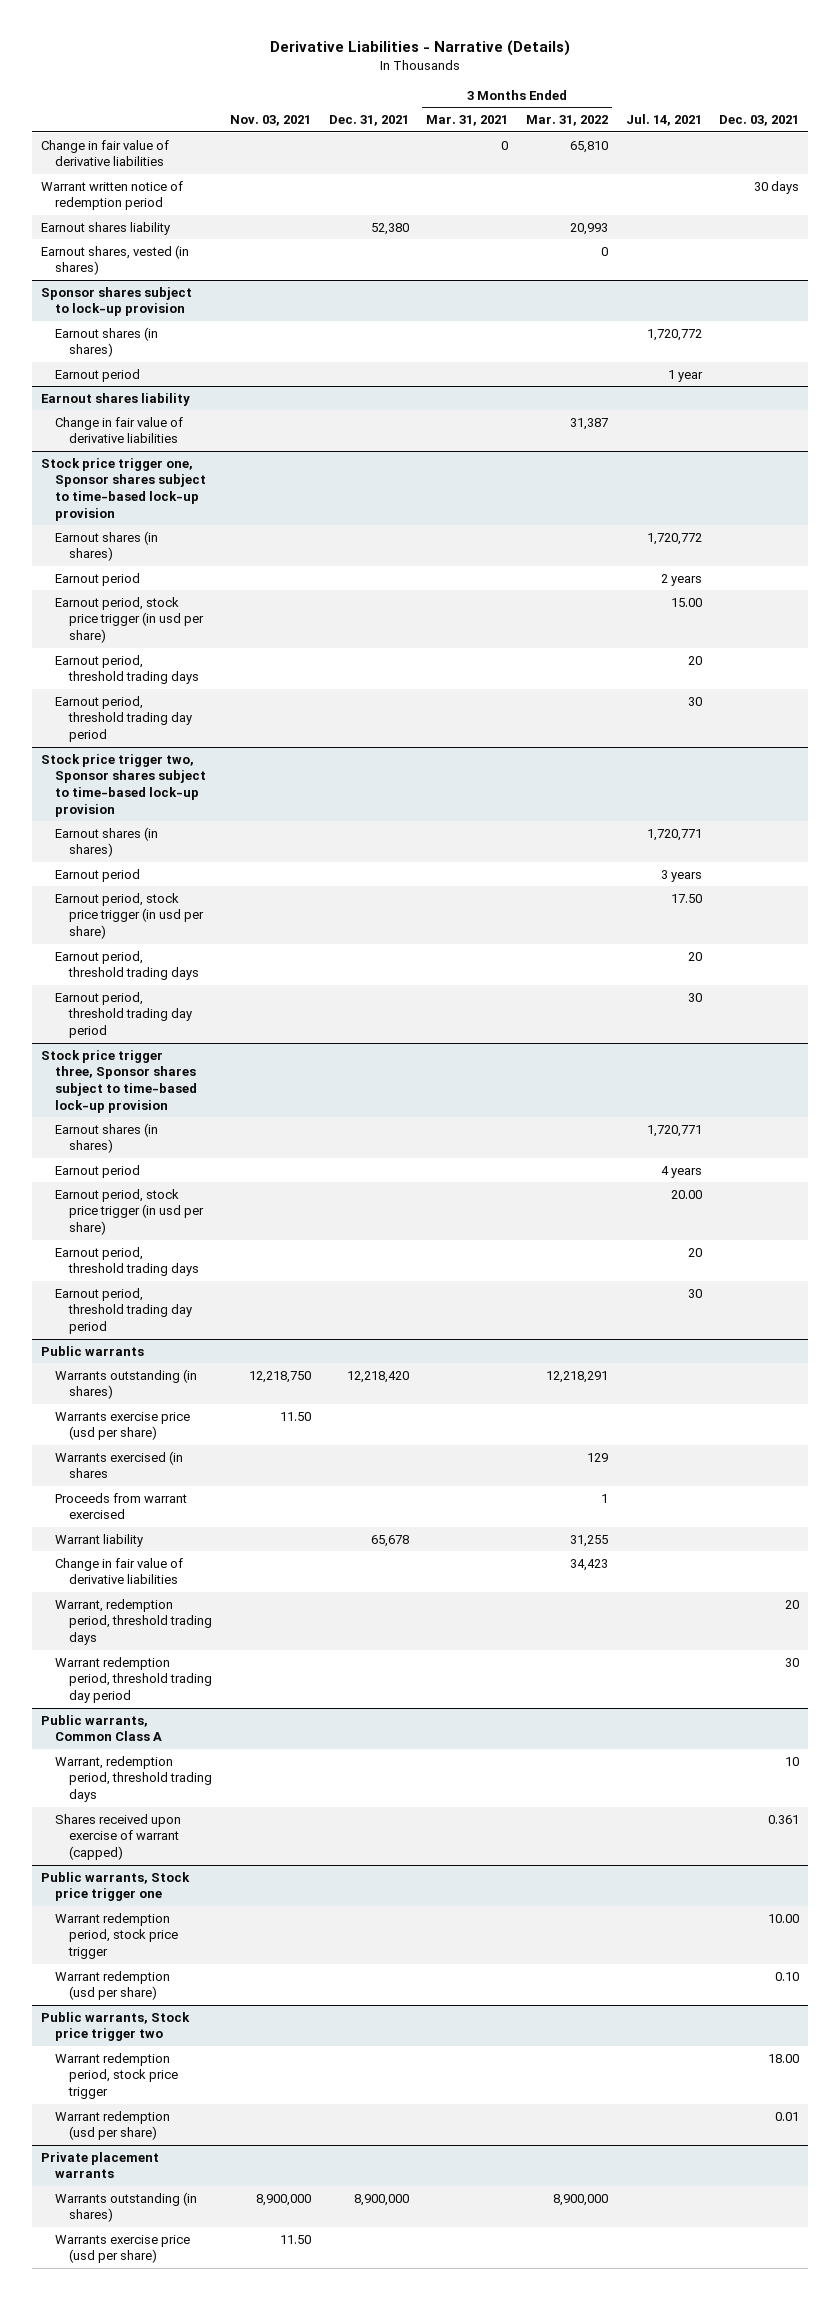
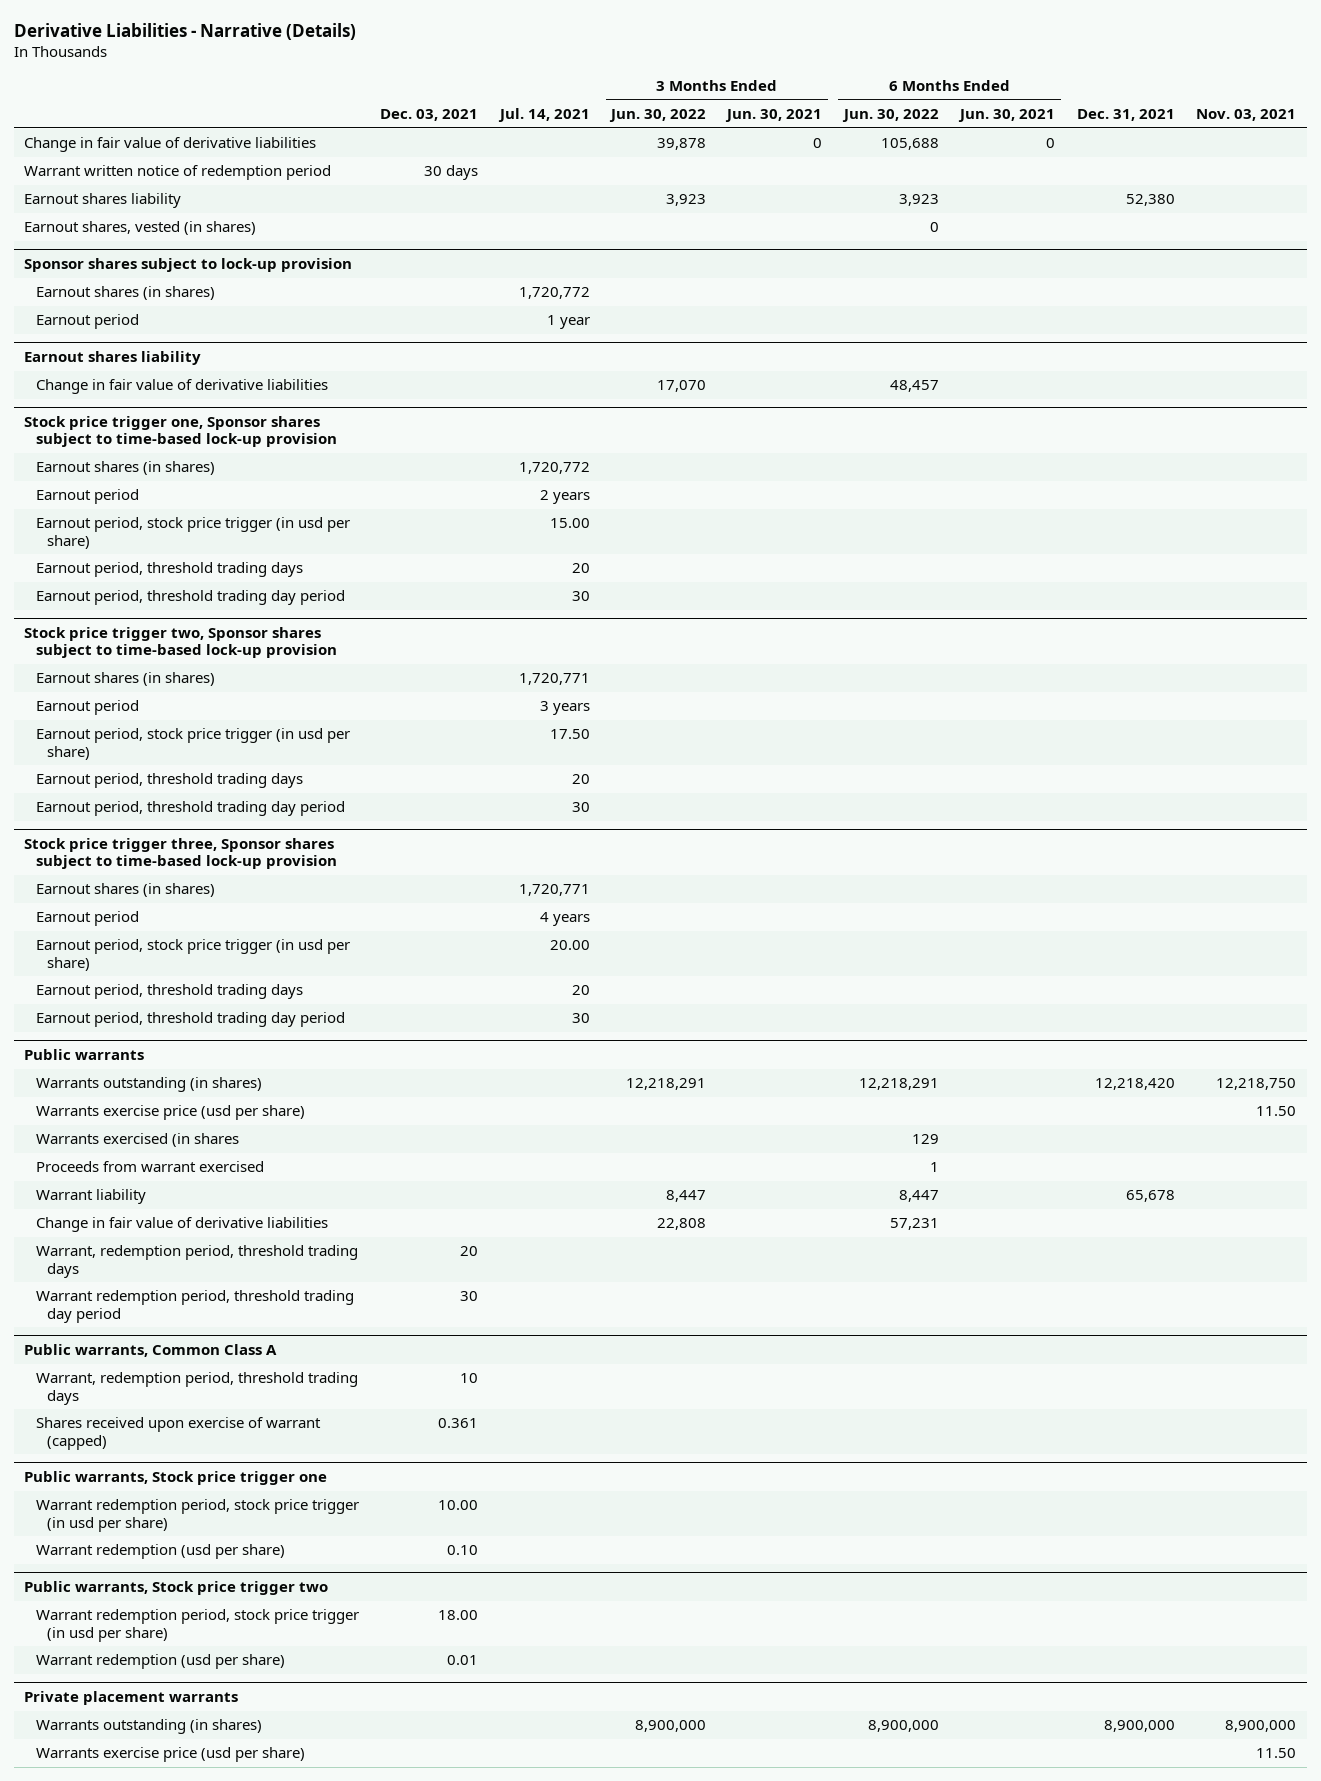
- | Nov. 03, 2021 | Dec. 31, 2021 | 3 Months Ended Mar. 31, 2021 | 3 Months Ended Mar. 31, 2022 | Jul. 14, 2021 | Dec. 03, 2021
+ | Dec. 03, 2021 | Jul. 14, 2021 | 3 Months Ended Jun. 30, 2022 | 3 Months Ended Jun. 30, 2021 | 6 Months Ended Jun. 30, 2022 | 6 Months Ended Jun. 30, 2021 | Dec. 31, 2021 | Nov. 03, 2021
@ Public warrants, Stock price trigger one
- Warrant redemption period, stock price trigger | | | | | | 10.00
+ Warrant redemption period, stock price trigger (in usd per share) | 10.00 | | | | | | |
@ Public warrants, Stock price trigger two
- Warrant redemption period, stock price trigger | | | | | | 18.00
+ Warrant redemption period, stock price trigger (in usd per share) | 18.00 | | | | | | |

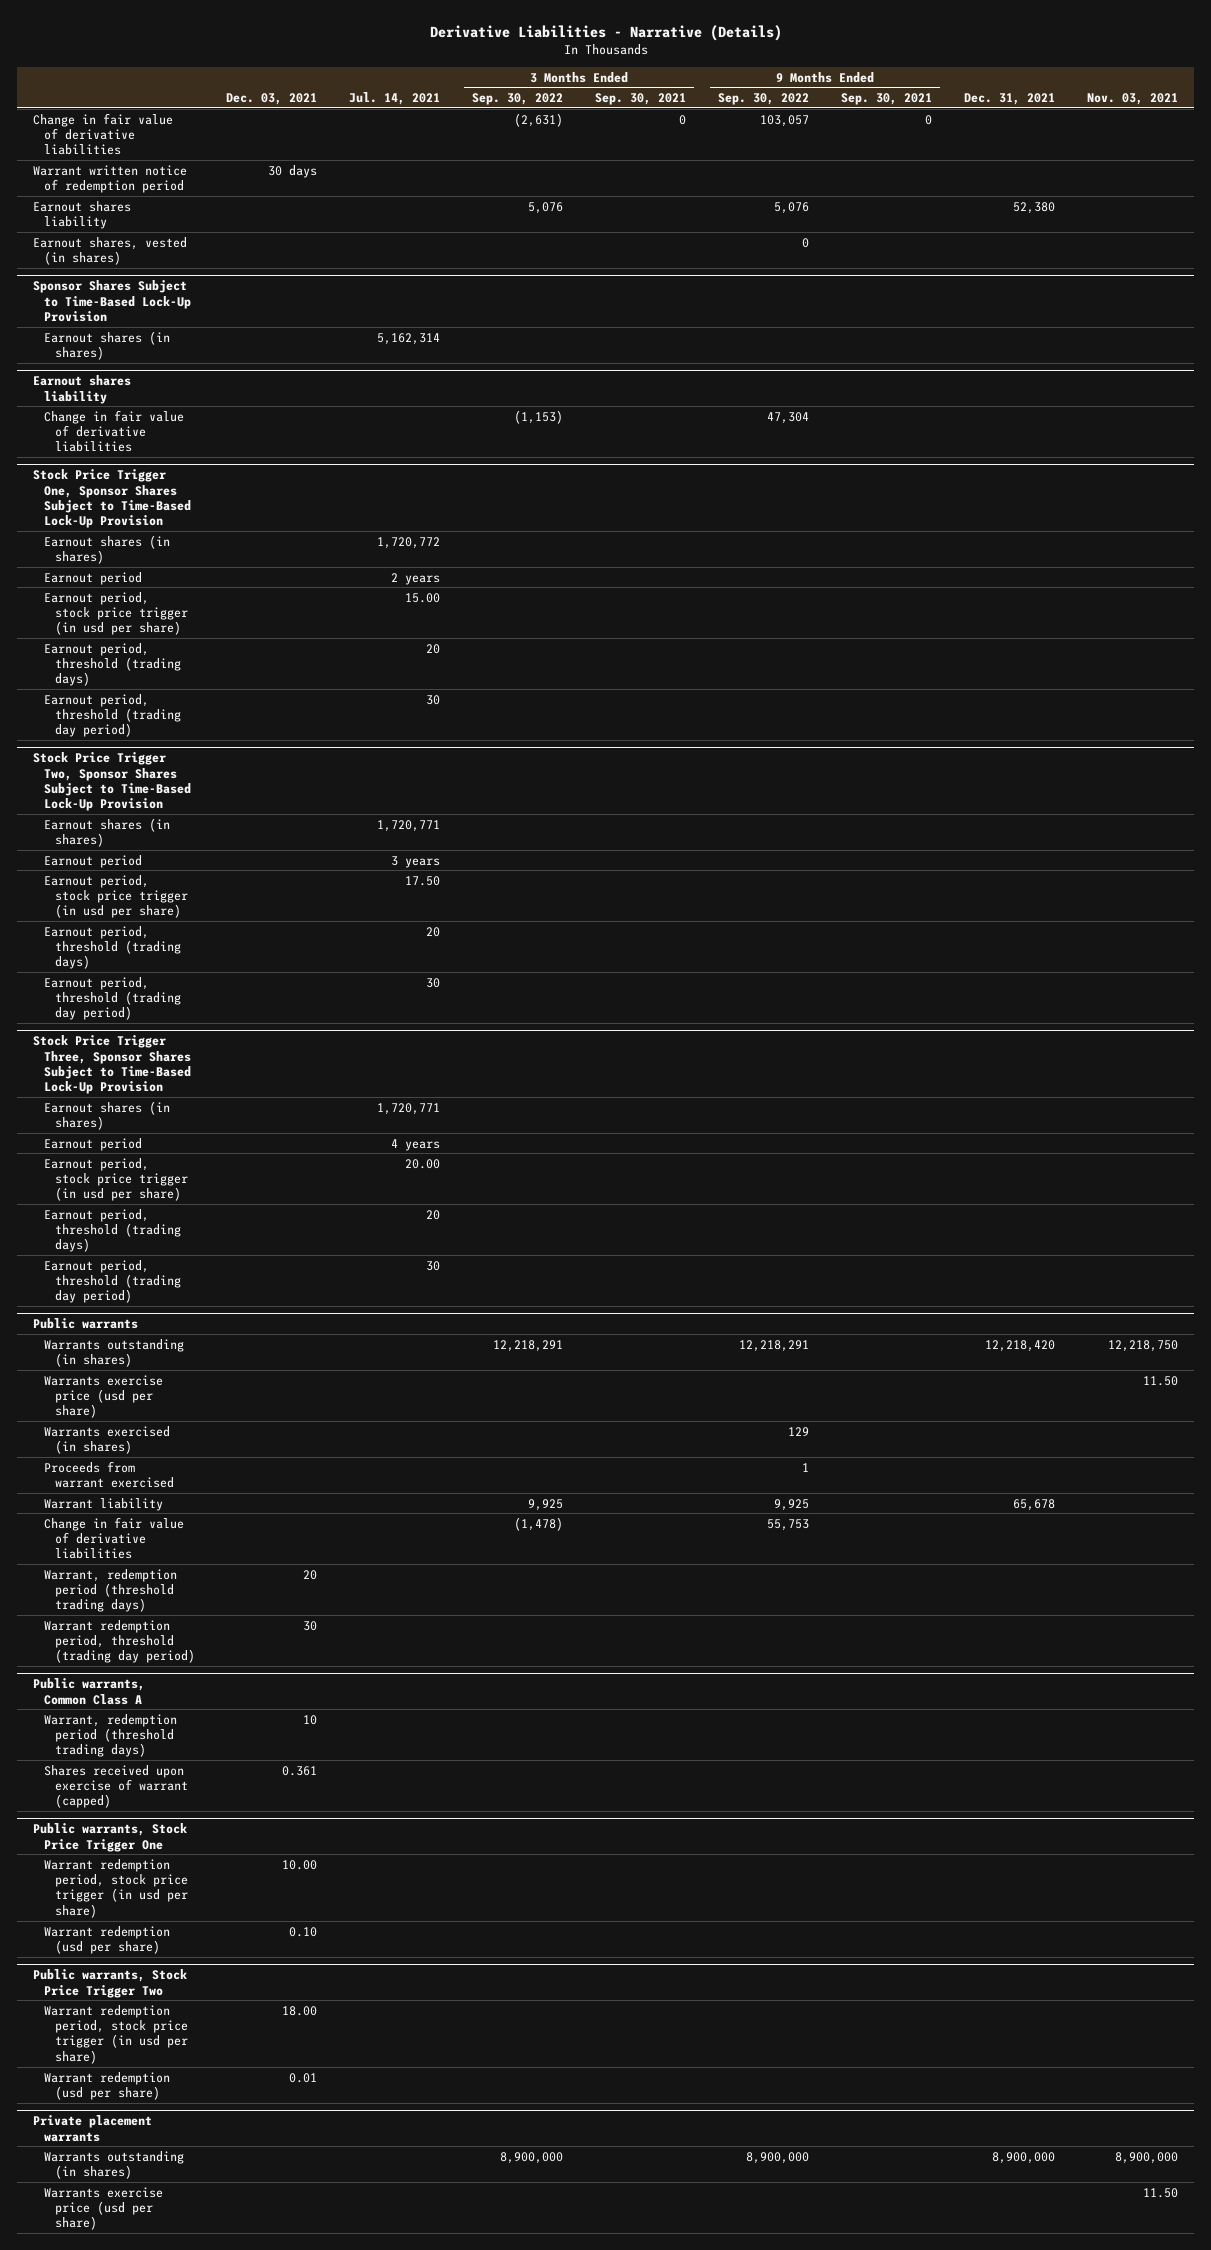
- | Dec. 03, 2021 | Jul. 14, 2021 | 3 Months Ended Jun. 30, 2022 | 3 Months Ended Jun. 30, 2021 | 6 Months Ended Jun. 30, 2022 | 6 Months Ended Jun. 30, 2021 | Dec. 31, 2021 | Nov. 03, 2021
+ | Dec. 03, 2021 | Jul. 14, 2021 | 3 Months Ended Sep. 30, 2022 | 3 Months Ended Sep. 30, 2021 | 9 Months Ended Sep. 30, 2022 | 9 Months Ended Sep. 30, 2021 | Dec. 31, 2021 | Nov. 03, 2021
- Sponsor shares subject to lock-up provision
- Earnout shares (in shares) | | 1,720,772 | | | | | |
- Earnout period | | 1 year | | | | | |
+ Sponsor Shares Subject to Time-Based Lock-Up Provision
+ Earnout shares (in shares) | | 5,162,314 | | | | | |
- Stock price trigger one, Sponsor shares subject to time-based lock-up provision
+ Stock Price Trigger One, Sponsor Shares Subject to Time-Based Lock-Up Provision
- Earnout period, threshold trading days | | 20 | | | | | |
- Earnout period, threshold trading day period | | 30 | | | | | |
- Stock price trigger two, Sponsor shares subject to time-based lock-up provision
+ Earnout period, threshold (trading days) | | 20 | | | | | |
+ Earnout period, threshold (trading day period) | | 30 | | | | | |
+ Stock Price Trigger Two, Sponsor Shares Subject to Time-Based Lock-Up Provision
- Earnout period, threshold trading days | | 20 | | | | | |
- Earnout period, threshold trading day period | | 30 | | | | | |
- Stock price trigger three, Sponsor shares subject to time-based lock-up provision
+ Earnout period, threshold (trading days) | | 20 | | | | | |
+ Earnout period, threshold (trading day period) | | 30 | | | | | |
+ Stock Price Trigger Three, Sponsor Shares Subject to Time-Based Lock-Up Provision
- Earnout period, threshold trading days | | 20 | | | | | |
- Earnout period, threshold trading day period | | 30 | | | | | |
+ Earnout period, threshold (trading days) | | 20 | | | | | |
+ Earnout period, threshold (trading day period) | | 30 | | | | | |
@ Public warrants
- Warrants exercised (in shares | | | | | 129 | | |
+ Warrants exercised (in shares) | | | | | 129 | | |
- Warrant, redemption period, threshold trading days | 20 | | | | | | |
- Warrant redemption period, threshold trading day period | 30 | | | | | | |
+ Warrant, redemption period (threshold trading days) | 20 | | | | | | |
+ Warrant redemption period, threshold (trading day period) | 30 | | | | | | |
@ Public warrants, Common Class A
- Warrant, redemption period, threshold trading days | 10 | | | | | | |
+ Warrant, redemption period (threshold trading days) | 10 | | | | | | |
- Public warrants, Stock price trigger one
+ Public warrants, Stock Price Trigger One
- Public warrants, Stock price trigger two
+ Public warrants, Stock Price Trigger Two

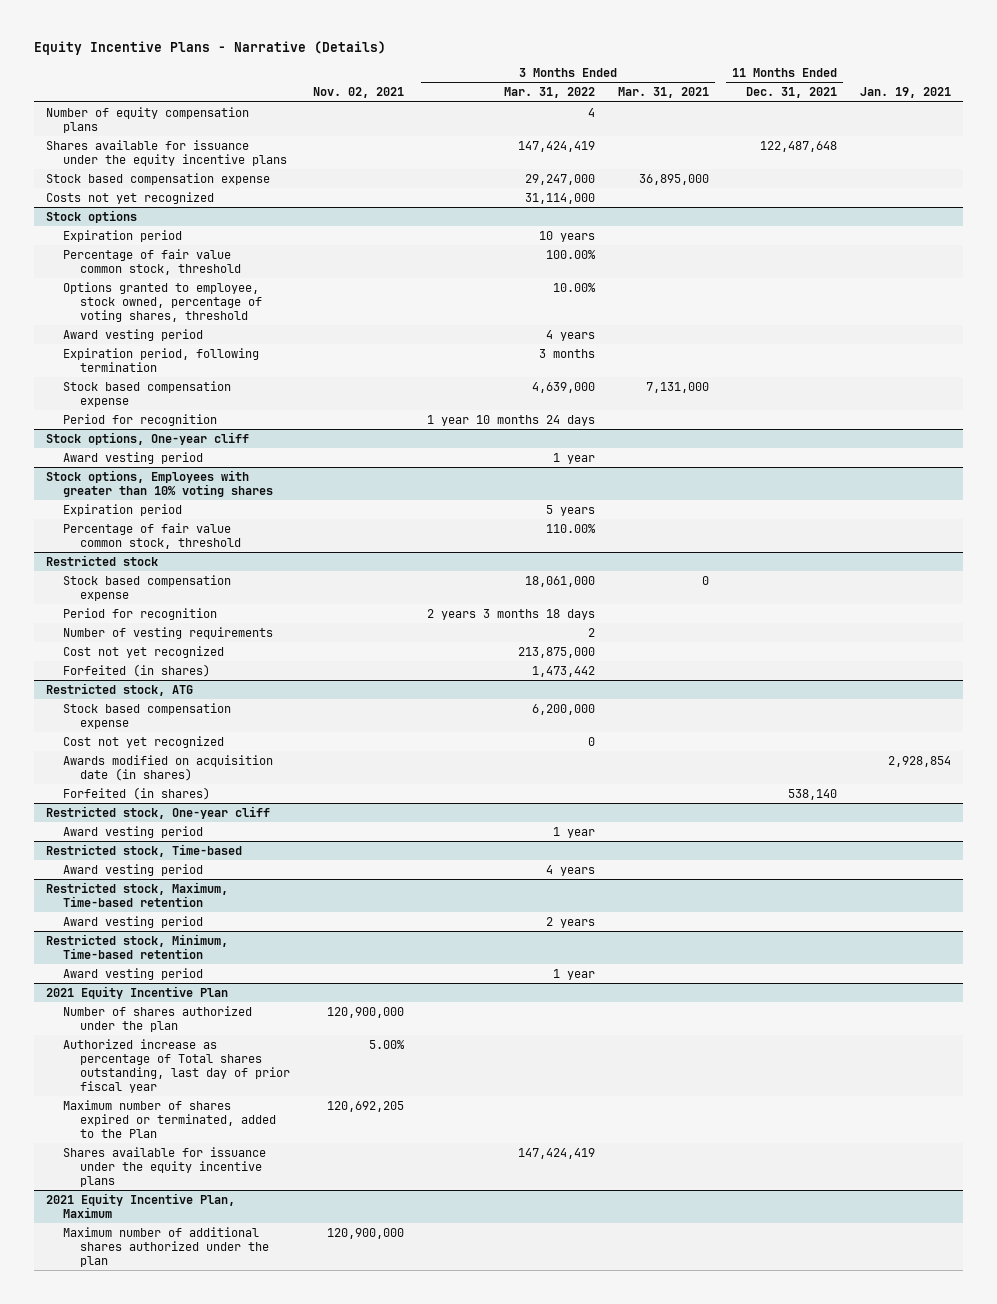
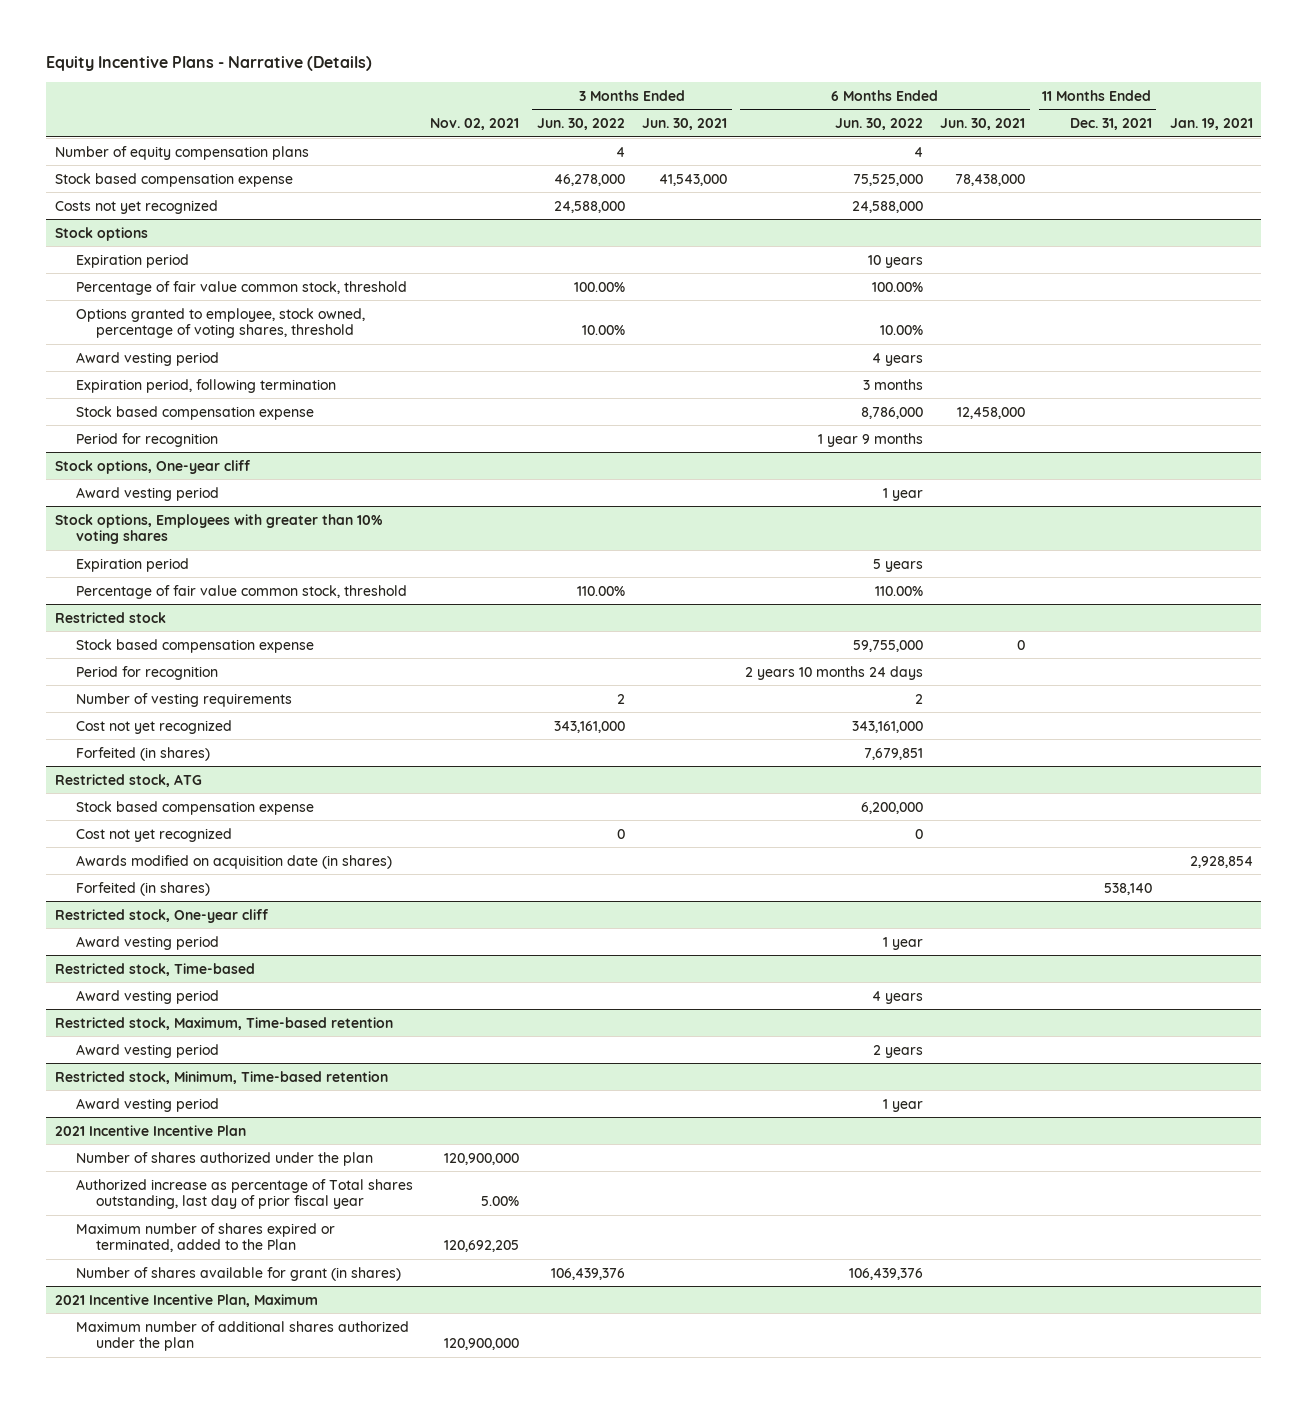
- | Nov. 02, 2021 | 3 Months Ended Mar. 31, 2022 | 3 Months Ended Mar. 31, 2021 | 11 Months Ended Dec. 31, 2021 | Jan. 19, 2021
+ | Nov. 02, 2021 | 3 Months Ended Jun. 30, 2022 | 3 Months Ended Jun. 30, 2021 | 6 Months Ended Jun. 30, 2022 | 6 Months Ended Jun. 30, 2021 | 11 Months Ended Dec. 31, 2021 | Jan. 19, 2021
- Shares available for issuance under the equity incentive plans | | 147,424,419 | | 122,487,648 |
- 2021 Equity Incentive Plan
+ 2021 Incentive Incentive Plan
- Shares available for issuance under the equity incentive plans | | 147,424,419 | | |
- 2021 Equity Incentive Plan, Maximum
+ Number of shares available for grant (in shares) | | 106,439,376 | | 106,439,376 | | |
+ 2021 Incentive Incentive Plan, Maximum

